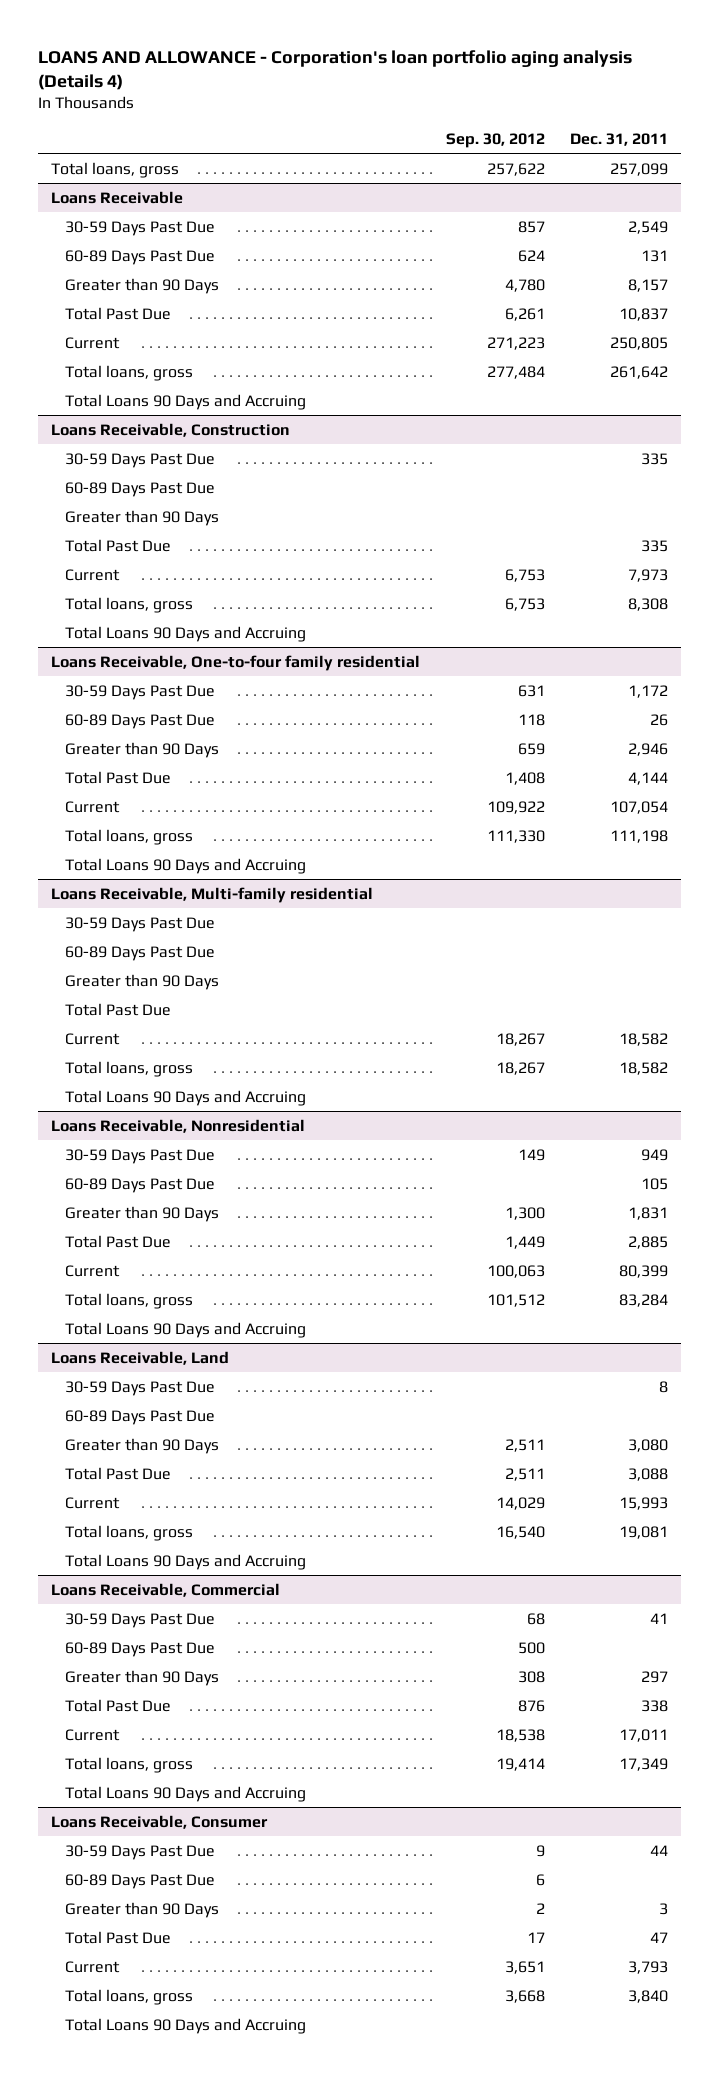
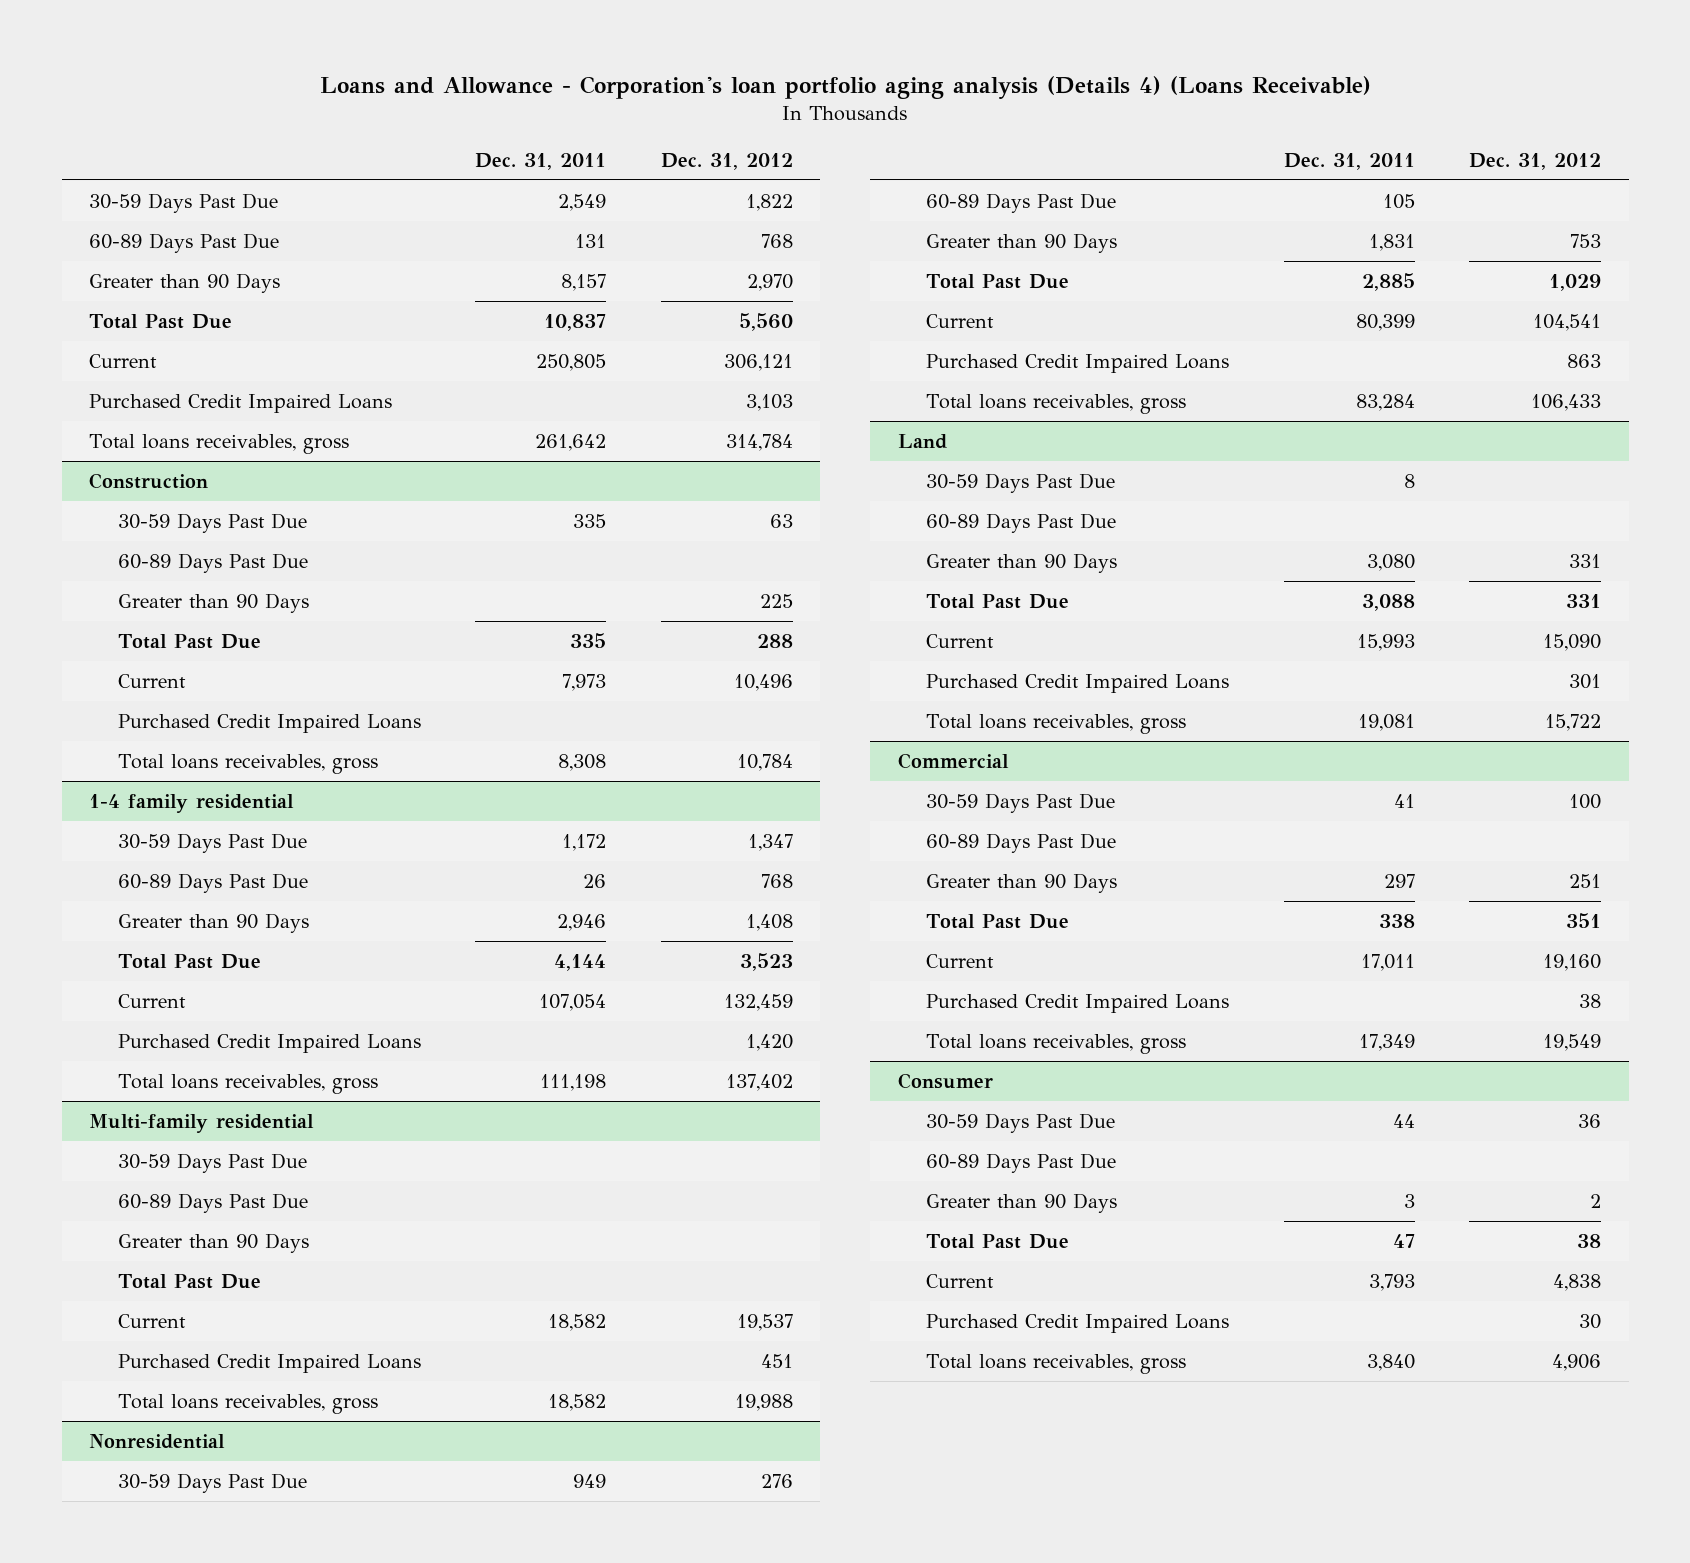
- LOANS AND ALLOWANCE - Corporation's loan portfolio aging analysis (Details 4)
+ Loans and Allowance - Corporation's loan portfolio aging analysis (Details 4) (Loans Receivable)
- | Sep. 30, 2012 | Dec. 31, 2011
+ | Dec. 31, 2011 | Dec. 31, 2012
- Total loans, gross | 257,622 | 257,099
- Loans Receivable
- Total loans, gross | 277,484 | 261,642
- Total Loans 90 Days and Accruing
- Loans Receivable, Construction
+ Purchased Credit Impaired Loans | | 3,103
+ Total loans receivables, gross | 261,642 | 314,784
+ Construction
- Total loans, gross | 6,753 | 8,308
- Total Loans 90 Days and Accruing
- Loans Receivable, One-to-four family residential
+ Purchased Credit Impaired Loans
+ Total loans receivables, gross | 8,308 | 10,784
+ 1-4 family residential
- Total loans, gross | 111,330 | 111,198
- Total Loans 90 Days and Accruing
- Loans Receivable, Multi-family residential
+ Purchased Credit Impaired Loans | | 1,420
+ Total loans receivables, gross | 111,198 | 137,402
+ Multi-family residential
- Total loans, gross | 18,267 | 18,582
- Total Loans 90 Days and Accruing
- Loans Receivable, Nonresidential
+ Purchased Credit Impaired Loans | | 451
+ Total loans receivables, gross | 18,582 | 19,988
+ Nonresidential
- Total loans, gross | 101,512 | 83,284
- Total Loans 90 Days and Accruing
- Loans Receivable, Land
+ Purchased Credit Impaired Loans | | 863
+ Total loans receivables, gross | 83,284 | 106,433
+ Land
- Total loans, gross | 16,540 | 19,081
- Total Loans 90 Days and Accruing
- Loans Receivable, Commercial
+ Purchased Credit Impaired Loans | | 301
+ Total loans receivables, gross | 19,081 | 15,722
+ Commercial
- Total loans, gross | 19,414 | 17,349
- Total Loans 90 Days and Accruing
- Loans Receivable, Consumer
+ Purchased Credit Impaired Loans | | 38
+ Total loans receivables, gross | 17,349 | 19,549
+ Consumer
- Total loans, gross | 3,668 | 3,840
- Total Loans 90 Days and Accruing
+ Purchased Credit Impaired Loans | | 30
+ Total loans receivables, gross | 3,840 | 4,906

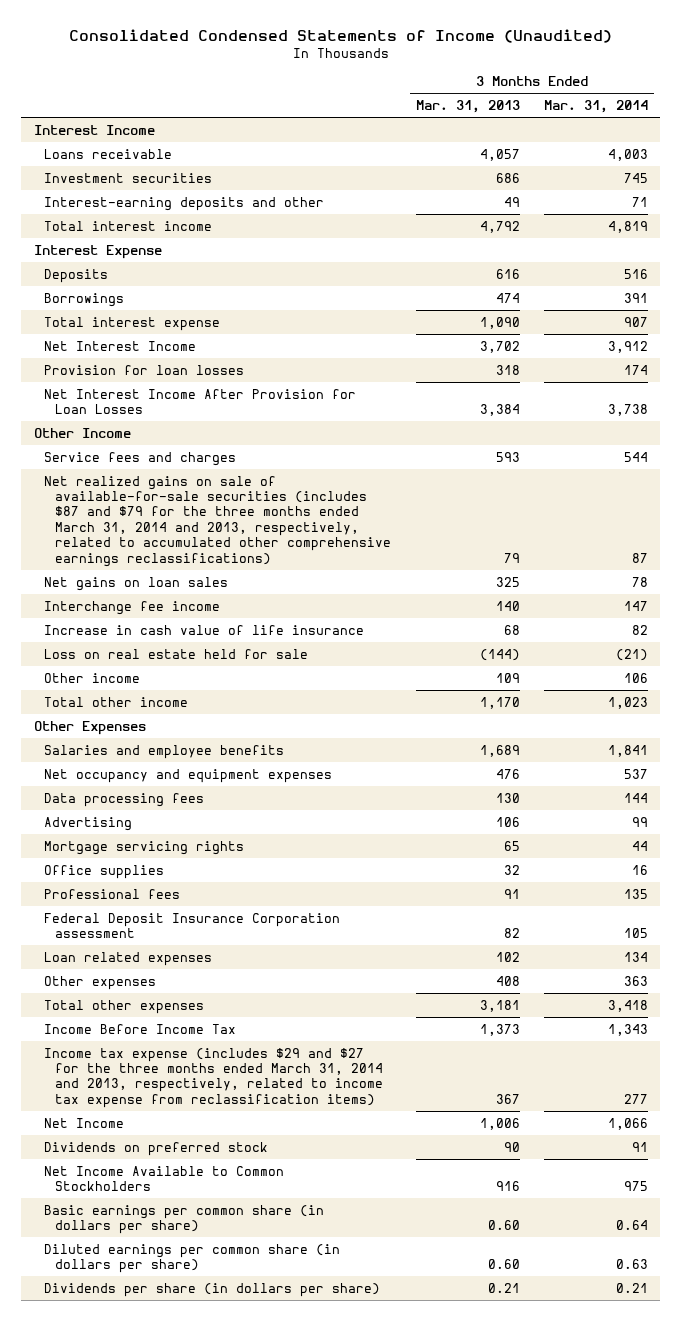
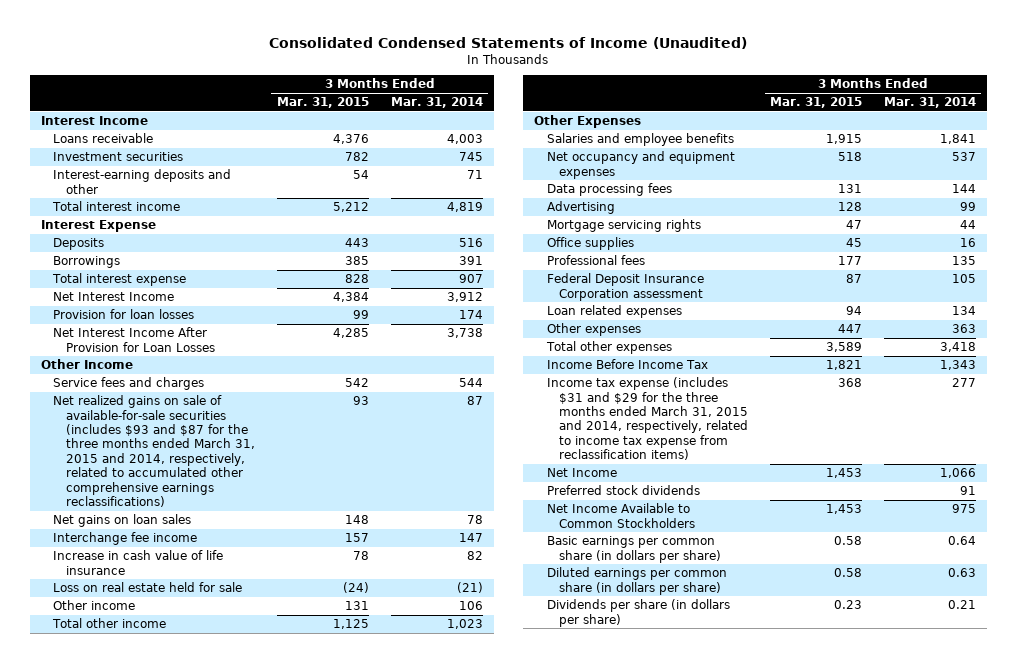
- | 3 Months Ended Mar. 31, 2013 | 3 Months Ended Mar. 31, 2014
+ | 3 Months Ended Mar. 31, 2015 | 3 Months Ended Mar. 31, 2014
- Net realized gains on sale of available-for-sale securities (includes $87 and $79 for the three months ended March 31, 2014 and 2013, respectively, related to accumulated other comprehensive earnings reclassifications) | 79 | 87
+ Net realized gains on sale of available-for-sale securities (includes $93 and $87 for the three months ended March 31, 2015 and 2014, respectively, related to accumulated other comprehensive earnings reclassifications) | 93 | 87
- Income tax expense (includes $29 and $27 for the three months ended March 31, 2014 and 2013, respectively, related to income tax expense from reclassification items) | 367 | 277
+ Income tax expense (includes $31 and $29 for the three months ended March 31, 2015 and 2014, respectively, related to income tax expense from reclassification items) | 368 | 277
- Dividends on preferred stock | 90 | 91
+ Preferred stock dividends | | 91

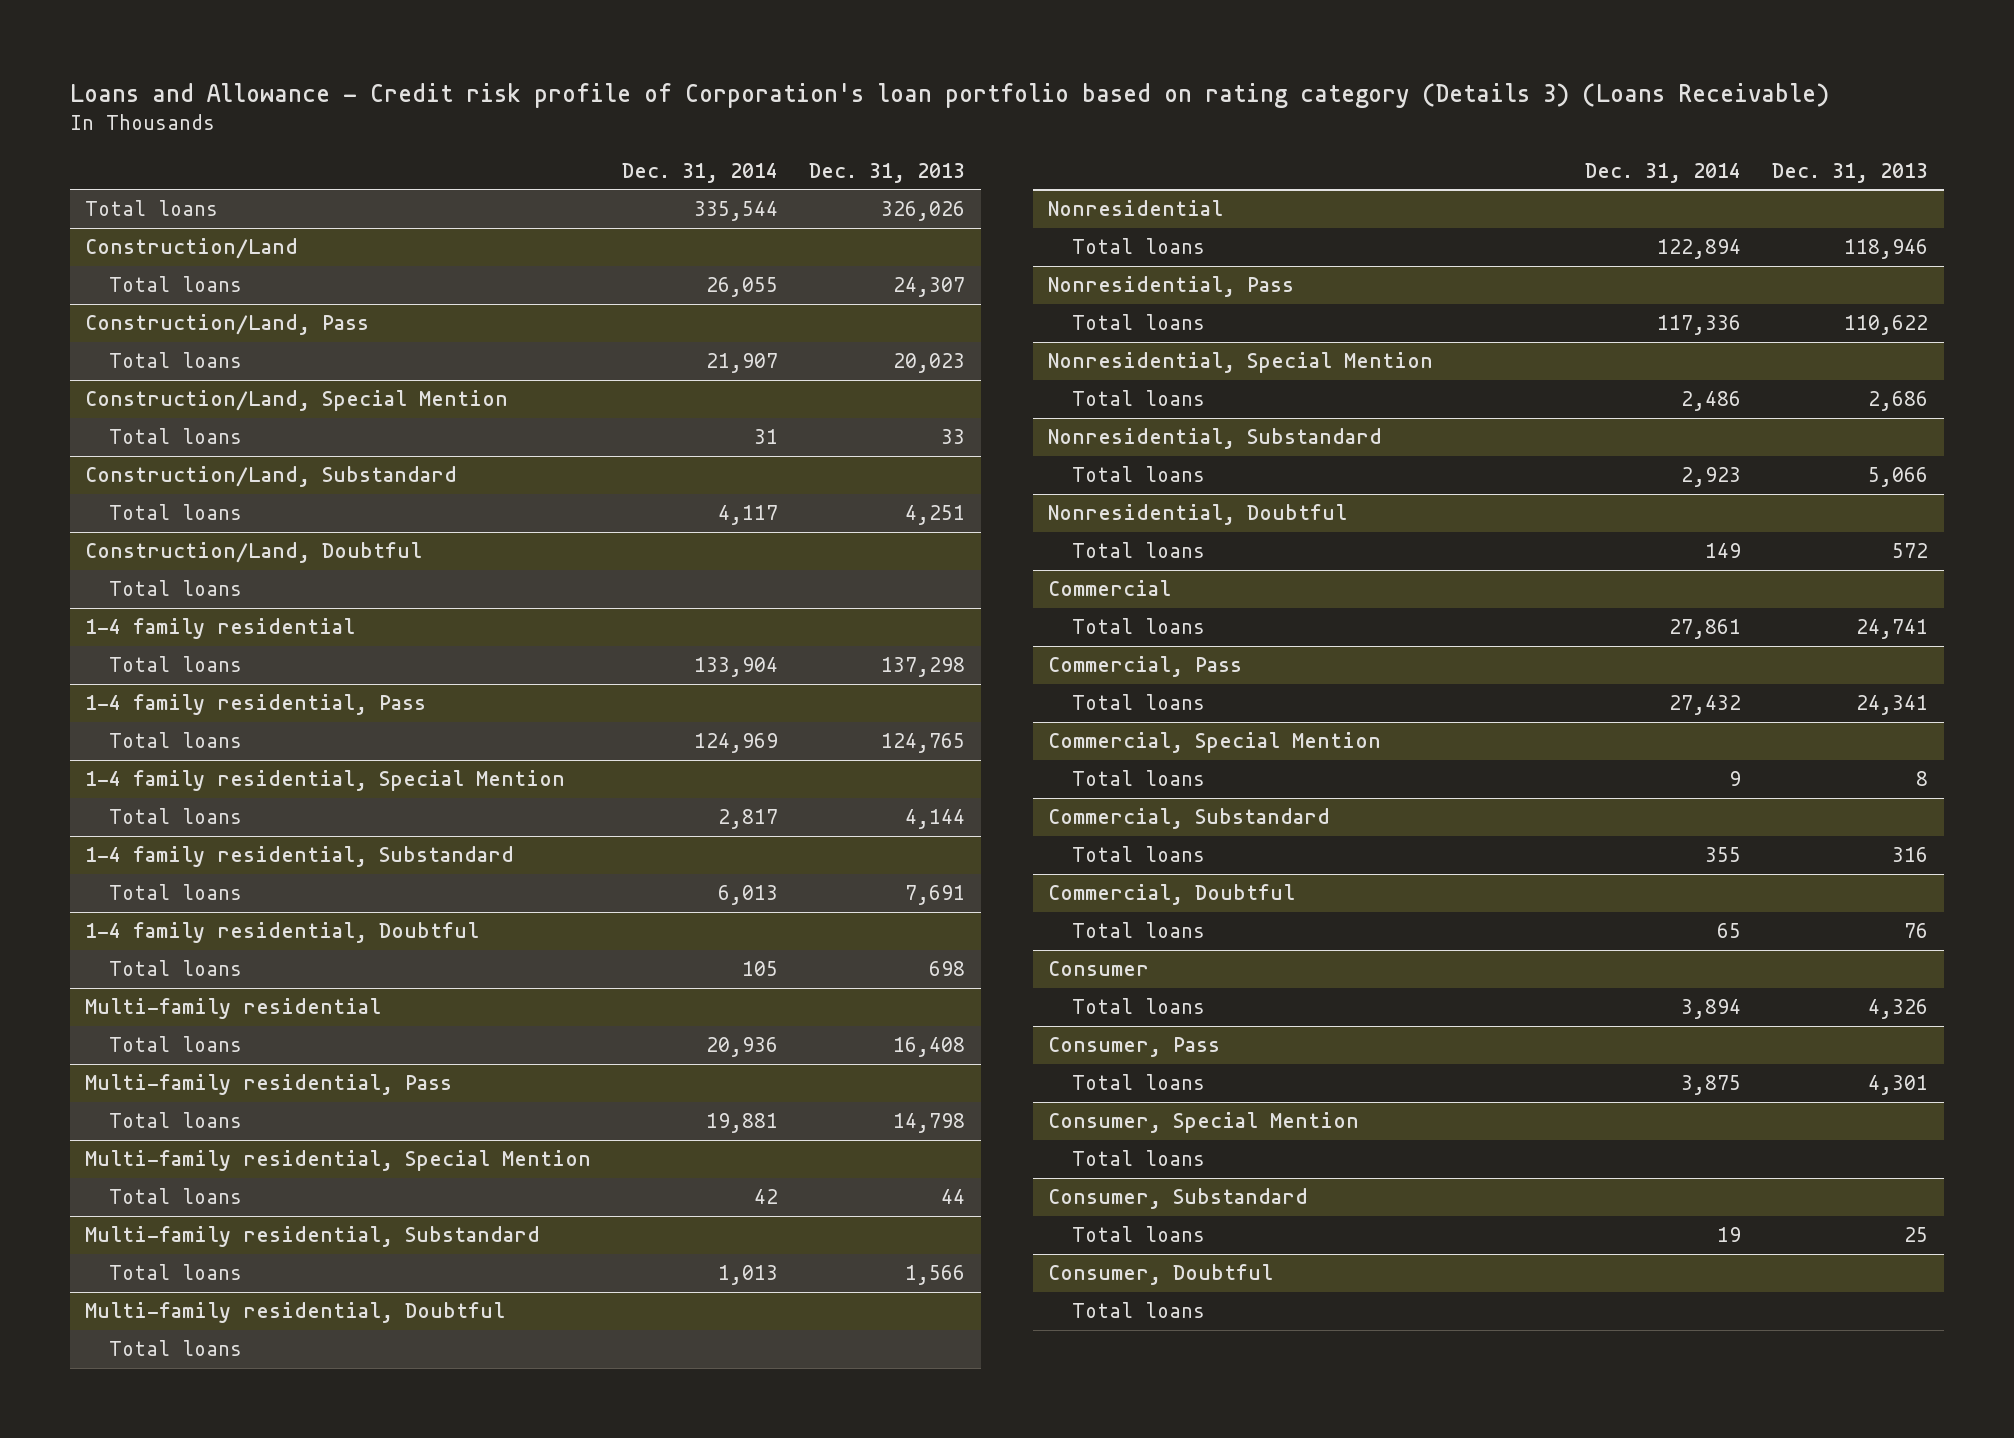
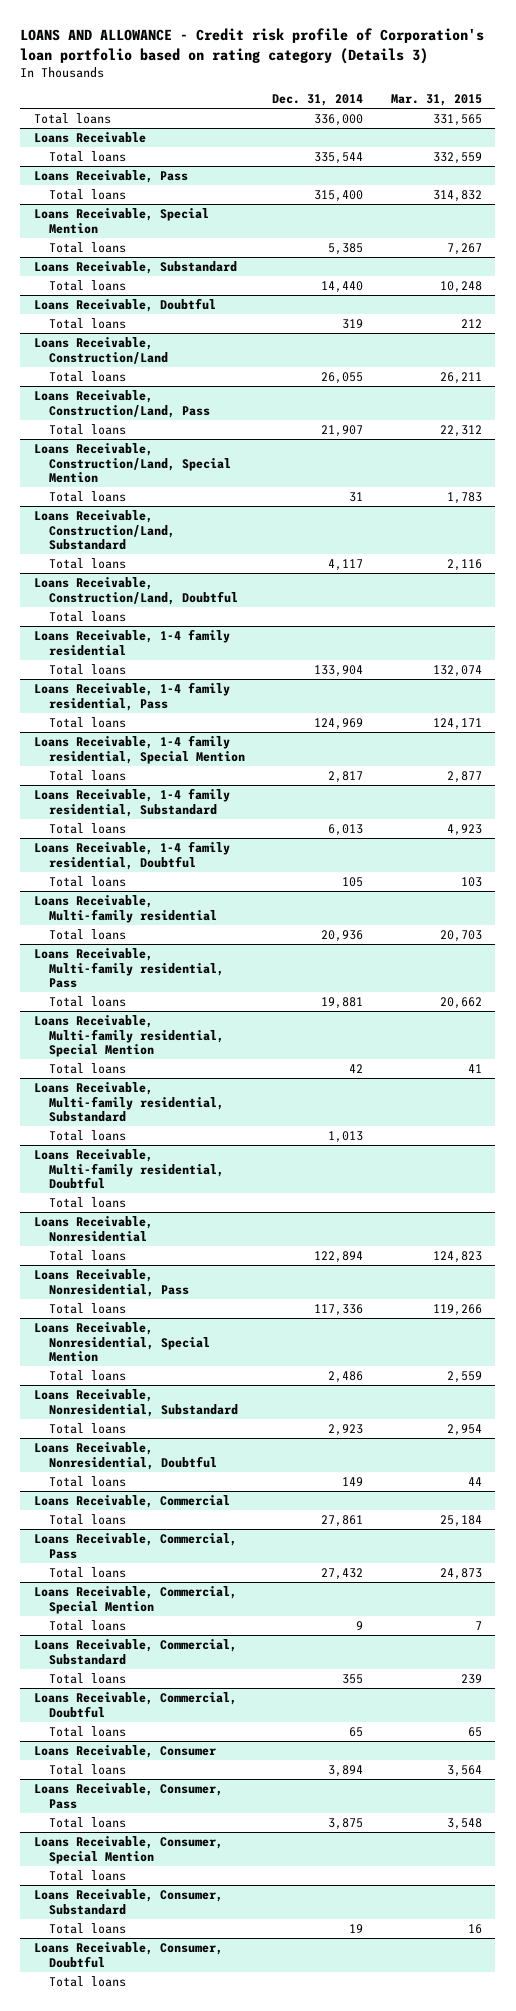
- Loans and Allowance - Credit risk profile of Corporation's loan portfolio based on rating category (Details 3) (Loans Receivable)
+ LOANS AND ALLOWANCE - Credit risk profile of Corporation's loan portfolio based on rating category (Details 3)
- | Dec. 31, 2014 | Dec. 31, 2013
+ | Dec. 31, 2014 | Mar. 31, 2015
+ Total loans | 336,000 | 331,565
+ Loans Receivable
- Construction/Land
+ Loans Receivable, Pass
+ Total loans | 315,400 | 314,832
+ Loans Receivable, Special Mention
+ Total loans | 5,385 | 7,267
+ Loans Receivable, Substandard
+ Total loans | 14,440 | 10,248
+ Loans Receivable, Doubtful
+ Total loans | 319 | 212
+ Loans Receivable, Construction/Land
- Construction/Land, Pass
+ Loans Receivable, Construction/Land, Pass
- Construction/Land, Special Mention
+ Loans Receivable, Construction/Land, Special Mention
- Construction/Land, Substandard
+ Loans Receivable, Construction/Land, Substandard
- Construction/Land, Doubtful
+ Loans Receivable, Construction/Land, Doubtful
- 1-4 family residential
+ Loans Receivable, 1-4 family residential
- 1-4 family residential, Pass
+ Loans Receivable, 1-4 family residential, Pass
- 1-4 family residential, Special Mention
+ Loans Receivable, 1-4 family residential, Special Mention
- 1-4 family residential, Substandard
+ Loans Receivable, 1-4 family residential, Substandard
- 1-4 family residential, Doubtful
+ Loans Receivable, 1-4 family residential, Doubtful
- Multi-family residential
+ Loans Receivable, Multi-family residential
- Multi-family residential, Pass
+ Loans Receivable, Multi-family residential, Pass
- Multi-family residential, Special Mention
+ Loans Receivable, Multi-family residential, Special Mention
- Multi-family residential, Substandard
+ Loans Receivable, Multi-family residential, Substandard
- Multi-family residential, Doubtful
+ Loans Receivable, Multi-family residential, Doubtful
- Nonresidential
+ Loans Receivable, Nonresidential
- Nonresidential, Pass
+ Loans Receivable, Nonresidential, Pass
- Nonresidential, Special Mention
+ Loans Receivable, Nonresidential, Special Mention
- Nonresidential, Substandard
+ Loans Receivable, Nonresidential, Substandard
- Nonresidential, Doubtful
+ Loans Receivable, Nonresidential, Doubtful
- Commercial
+ Loans Receivable, Commercial
- Commercial, Pass
+ Loans Receivable, Commercial, Pass
- Commercial, Special Mention
+ Loans Receivable, Commercial, Special Mention
- Commercial, Substandard
+ Loans Receivable, Commercial, Substandard
- Commercial, Doubtful
+ Loans Receivable, Commercial, Doubtful
- Consumer
+ Loans Receivable, Consumer
- Consumer, Pass
+ Loans Receivable, Consumer, Pass
- Consumer, Special Mention
+ Loans Receivable, Consumer, Special Mention
- Consumer, Substandard
+ Loans Receivable, Consumer, Substandard
- Consumer, Doubtful
+ Loans Receivable, Consumer, Doubtful

